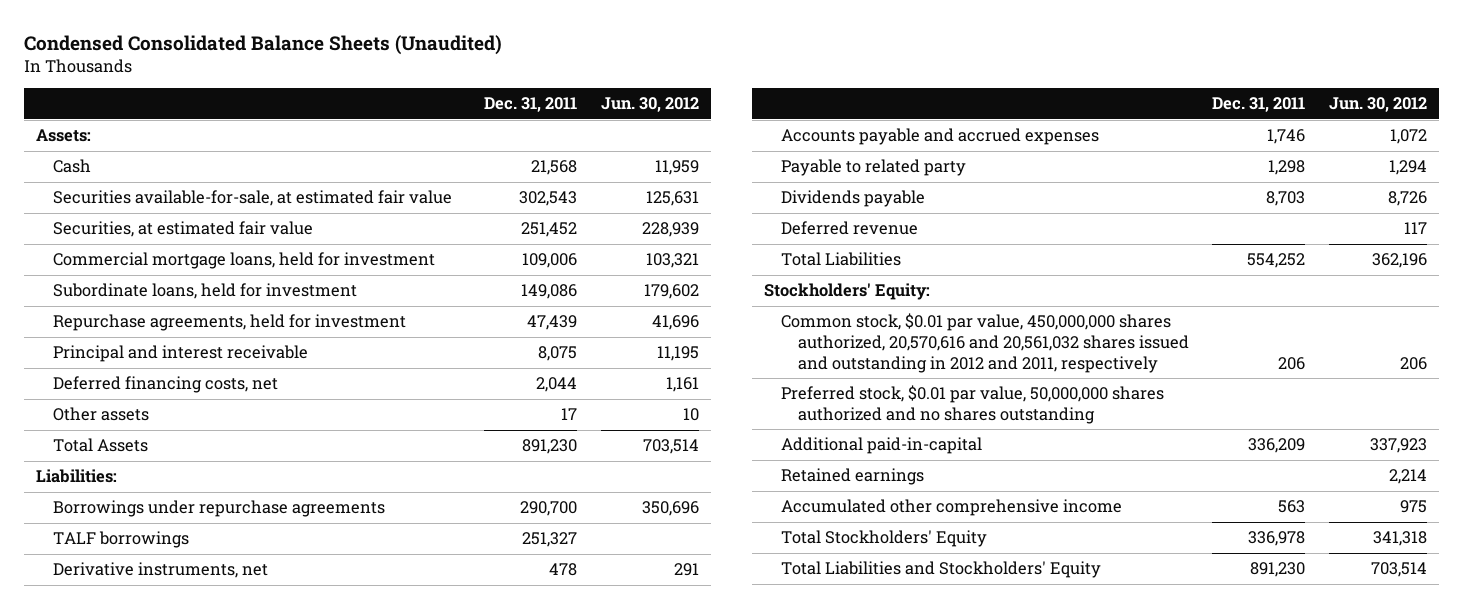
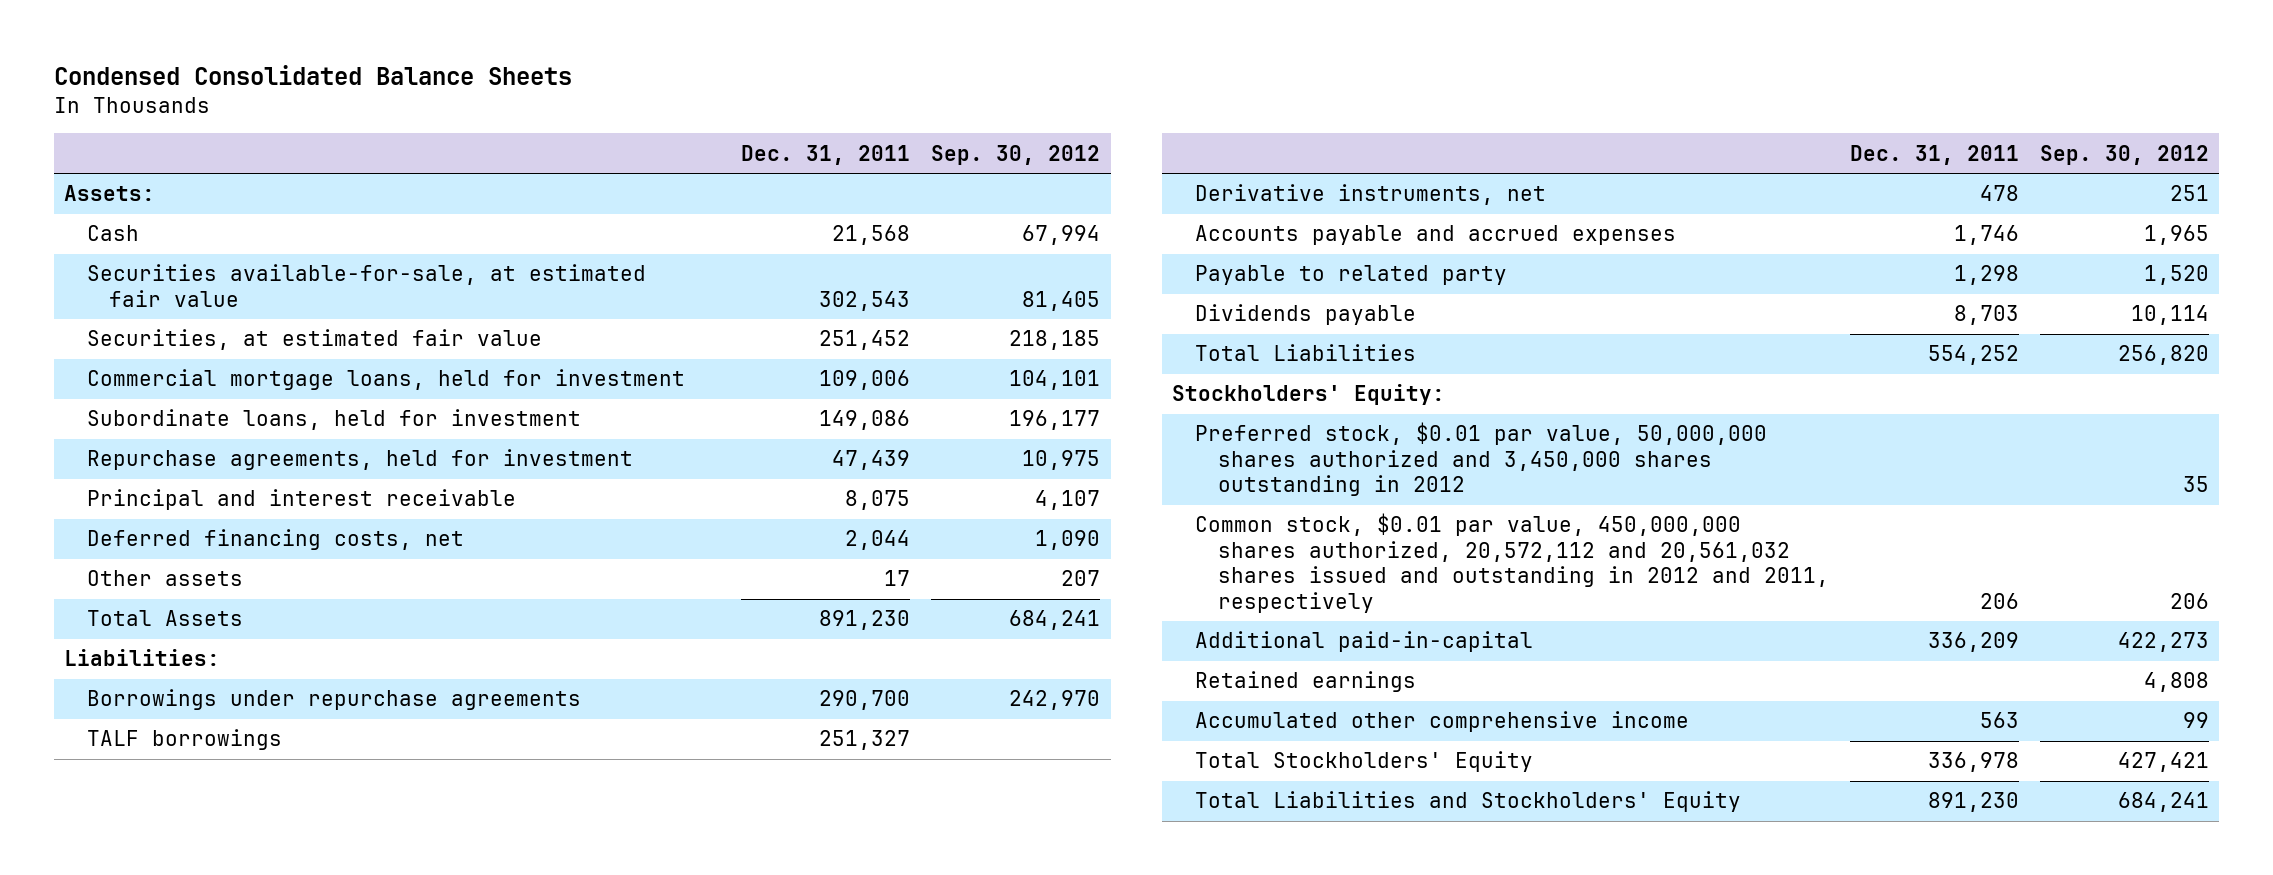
- Condensed Consolidated Balance Sheets (Unaudited)
+ Condensed Consolidated Balance Sheets
- | Dec. 31, 2011 | Jun. 30, 2012
+ | Dec. 31, 2011 | Sep. 30, 2012
- Deferred revenue | | 117
- Common stock, $0.01 par value, 450,000,000 shares authorized, 20,570,616 and 20,561,032 shares issued and outstanding in 2012 and 2011, respectively | 206 | 206
- Preferred stock, $0.01 par value, 50,000,000 shares authorized and no shares outstanding
+ Preferred stock, $0.01 par value, 50,000,000 shares authorized and 3,450,000 shares outstanding in 2012 | | 35
+ Common stock, $0.01 par value, 450,000,000 shares authorized, 20,572,112 and 20,561,032 shares issued and outstanding in 2012 and 2011, respectively | 206 | 206

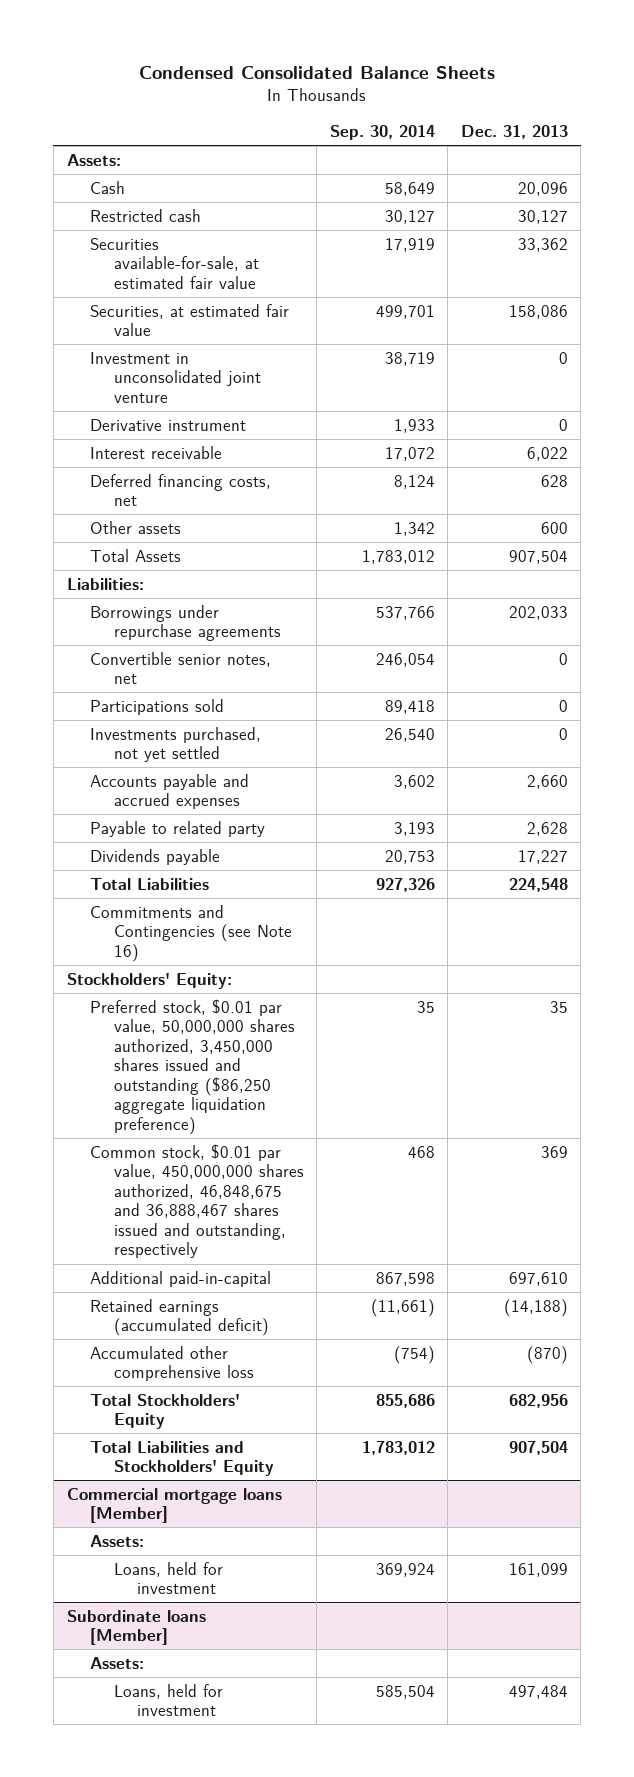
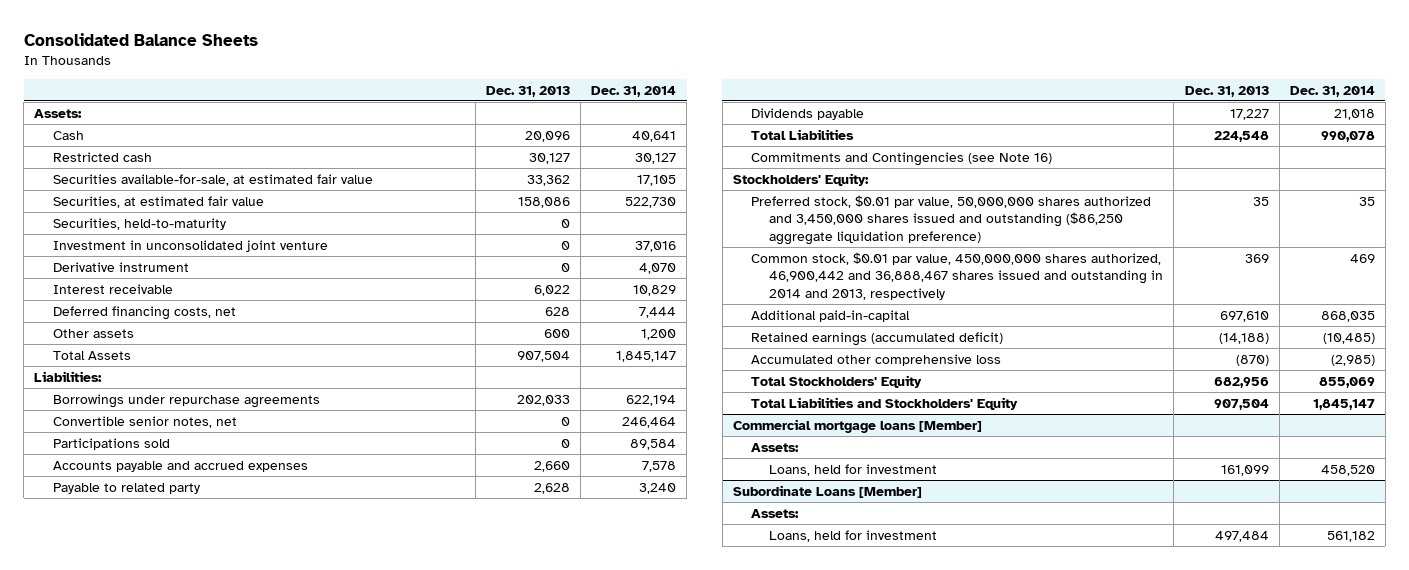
- Condensed Consolidated Balance Sheets
+ Consolidated Balance Sheets
- | Sep. 30, 2014 | Dec. 31, 2013
+ | Dec. 31, 2013 | Dec. 31, 2014
+ Securities, held-to-maturity | 0 |
- Investments purchased, not yet settled | 26,540 | 0
- Preferred stock, $0.01 par value, 50,000,000 shares authorized, 3,450,000 shares issued and outstanding ($86,250 aggregate liquidation preference) | 35 | 35
- Common stock, $0.01 par value, 450,000,000 shares authorized, 46,848,675 and 36,888,467 shares issued and outstanding, respectively | 468 | 369
+ Preferred stock, $0.01 par value, 50,000,000 shares authorized and 3,450,000 shares issued and outstanding ($86,250 aggregate liquidation preference) | 35 | 35
+ Common stock, $0.01 par value, 450,000,000 shares authorized, 46,900,442 and 36,888,467 shares issued and outstanding in 2014 and 2013, respectively | 369 | 469
- Subordinate loans [Member]
+ Subordinate Loans [Member]

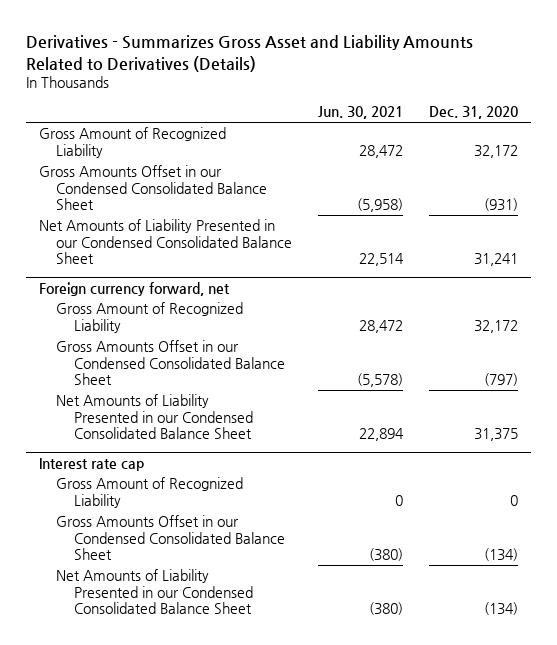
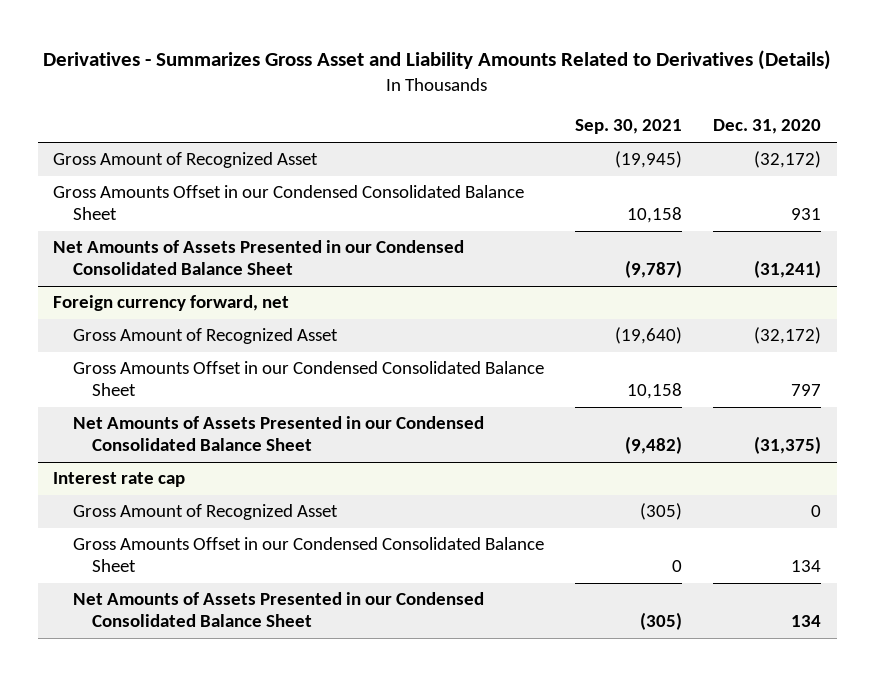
- | Jun. 30, 2021 | Dec. 31, 2020
+ | Sep. 30, 2021 | Dec. 31, 2020
- Gross Amount of Recognized Liability | 28,472 | 32,172
- Gross Amounts Offset in our Condensed Consolidated Balance Sheet | (5,958) | (931)
- Net Amounts of Liability Presented in our Condensed Consolidated Balance Sheet | 22,514 | 31,241
+ Gross Amount of Recognized Asset | (19,945) | (32,172)
+ Gross Amounts Offset in our Condensed Consolidated Balance Sheet | 10,158 | 931
+ Net Amounts of Assets Presented in our Condensed Consolidated Balance Sheet | (9,787) | (31,241)
@ Foreign currency forward, net
- Gross Amount of Recognized Liability | 28,472 | 32,172
- Gross Amounts Offset in our Condensed Consolidated Balance Sheet | (5,578) | (797)
- Net Amounts of Liability Presented in our Condensed Consolidated Balance Sheet | 22,894 | 31,375
+ Gross Amount of Recognized Asset | (19,640) | (32,172)
+ Gross Amounts Offset in our Condensed Consolidated Balance Sheet | 10,158 | 797
+ Net Amounts of Assets Presented in our Condensed Consolidated Balance Sheet | (9,482) | (31,375)
@ Interest rate cap
- Gross Amount of Recognized Liability | 0 | 0
- Gross Amounts Offset in our Condensed Consolidated Balance Sheet | (380) | (134)
- Net Amounts of Liability Presented in our Condensed Consolidated Balance Sheet | (380) | (134)
+ Gross Amount of Recognized Asset | (305) | 0
+ Gross Amounts Offset in our Condensed Consolidated Balance Sheet | 0 | 134
+ Net Amounts of Assets Presented in our Condensed Consolidated Balance Sheet | (305) | 134

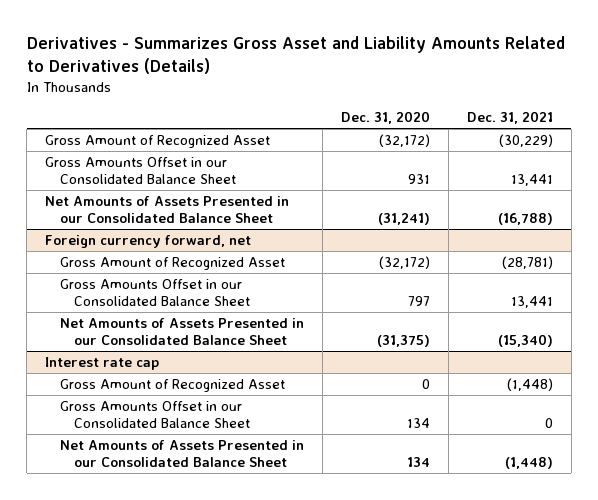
- | Sep. 30, 2021 | Dec. 31, 2020
+ | Dec. 31, 2020 | Dec. 31, 2021
- Gross Amounts Offset in our Condensed Consolidated Balance Sheet | 10,158 | 931
- Net Amounts of Assets Presented in our Condensed Consolidated Balance Sheet | (9,787) | (31,241)
+ Gross Amounts Offset in our Consolidated Balance Sheet | 931 | 13,441
+ Net Amounts of Assets Presented in our Consolidated Balance Sheet | (31,241) | (16,788)
@ Foreign currency forward, net
- Gross Amounts Offset in our Condensed Consolidated Balance Sheet | 10,158 | 797
- Net Amounts of Assets Presented in our Condensed Consolidated Balance Sheet | (9,482) | (31,375)
+ Gross Amounts Offset in our Consolidated Balance Sheet | 797 | 13,441
+ Net Amounts of Assets Presented in our Consolidated Balance Sheet | (31,375) | (15,340)
@ Interest rate cap
- Gross Amounts Offset in our Condensed Consolidated Balance Sheet | 0 | 134
- Net Amounts of Assets Presented in our Condensed Consolidated Balance Sheet | (305) | 134
+ Gross Amounts Offset in our Consolidated Balance Sheet | 134 | 0
+ Net Amounts of Assets Presented in our Consolidated Balance Sheet | 134 | (1,448)

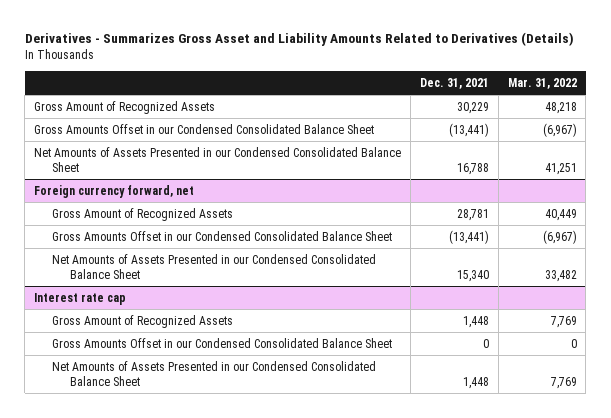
- | Dec. 31, 2020 | Dec. 31, 2021
+ | Dec. 31, 2021 | Mar. 31, 2022
- Gross Amount of Recognized Asset | (32,172) | (30,229)
- Gross Amounts Offset in our Consolidated Balance Sheet | 931 | 13,441
- Net Amounts of Assets Presented in our Consolidated Balance Sheet | (31,241) | (16,788)
+ Gross Amount of Recognized Assets | 30,229 | 48,218
+ Gross Amounts Offset in our Condensed Consolidated Balance Sheet | (13,441) | (6,967)
+ Net Amounts of Assets Presented in our Condensed Consolidated Balance Sheet | 16,788 | 41,251
@ Foreign currency forward, net
- Gross Amount of Recognized Asset | (32,172) | (28,781)
- Gross Amounts Offset in our Consolidated Balance Sheet | 797 | 13,441
- Net Amounts of Assets Presented in our Consolidated Balance Sheet | (31,375) | (15,340)
+ Gross Amount of Recognized Assets | 28,781 | 40,449
+ Gross Amounts Offset in our Condensed Consolidated Balance Sheet | (13,441) | (6,967)
+ Net Amounts of Assets Presented in our Condensed Consolidated Balance Sheet | 15,340 | 33,482
@ Interest rate cap
- Gross Amount of Recognized Asset | 0 | (1,448)
- Gross Amounts Offset in our Consolidated Balance Sheet | 134 | 0
- Net Amounts of Assets Presented in our Consolidated Balance Sheet | 134 | (1,448)
+ Gross Amount of Recognized Assets | 1,448 | 7,769
+ Gross Amounts Offset in our Condensed Consolidated Balance Sheet | 0 | 0
+ Net Amounts of Assets Presented in our Condensed Consolidated Balance Sheet | 1,448 | 7,769

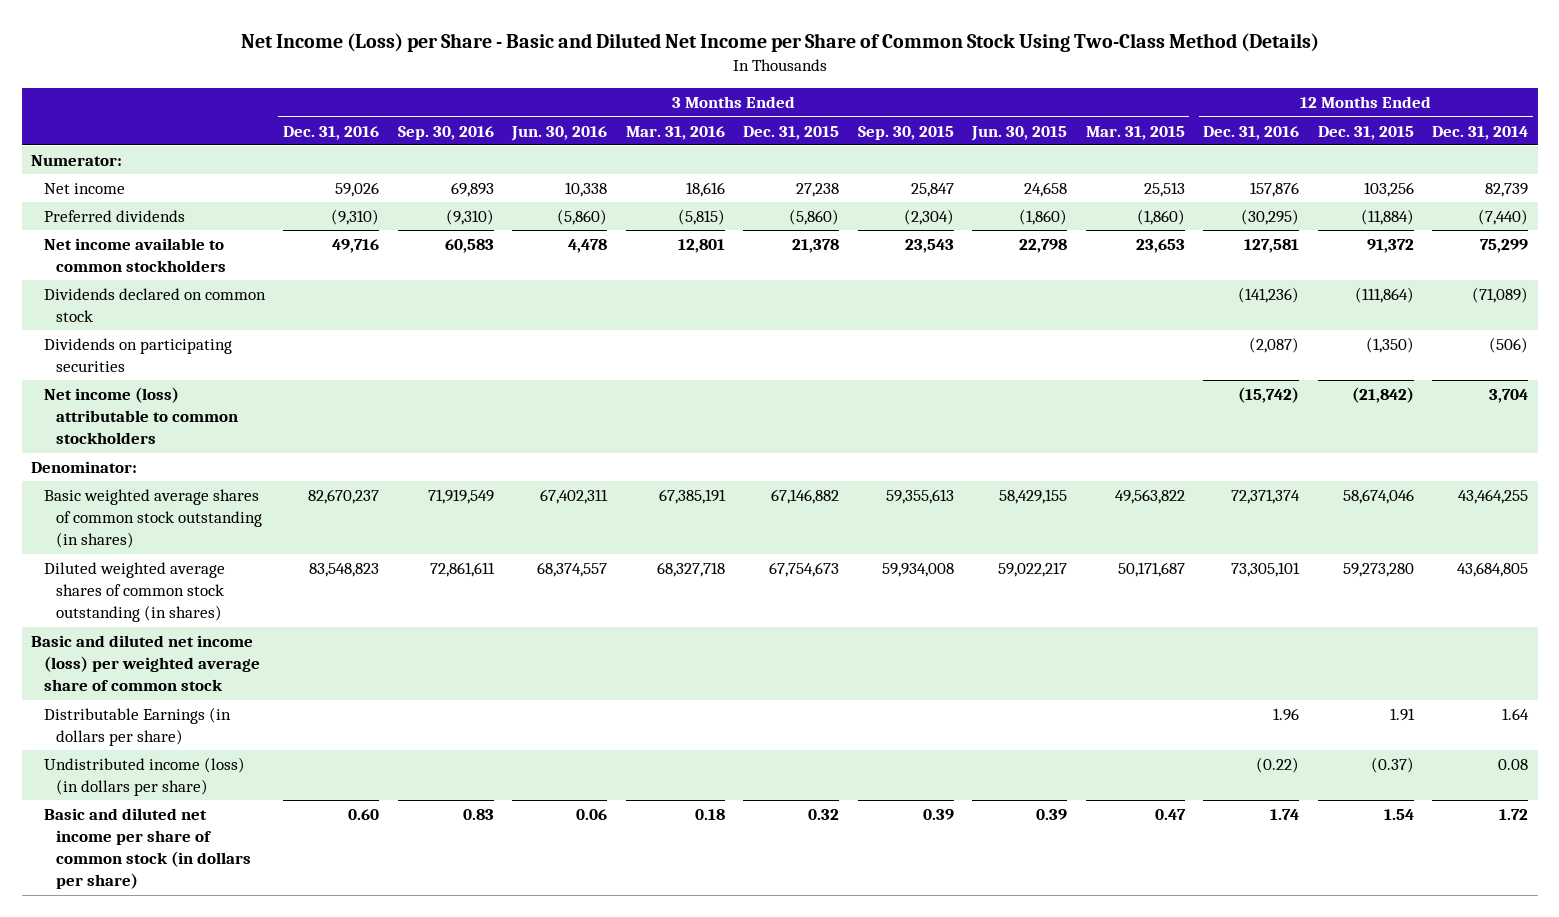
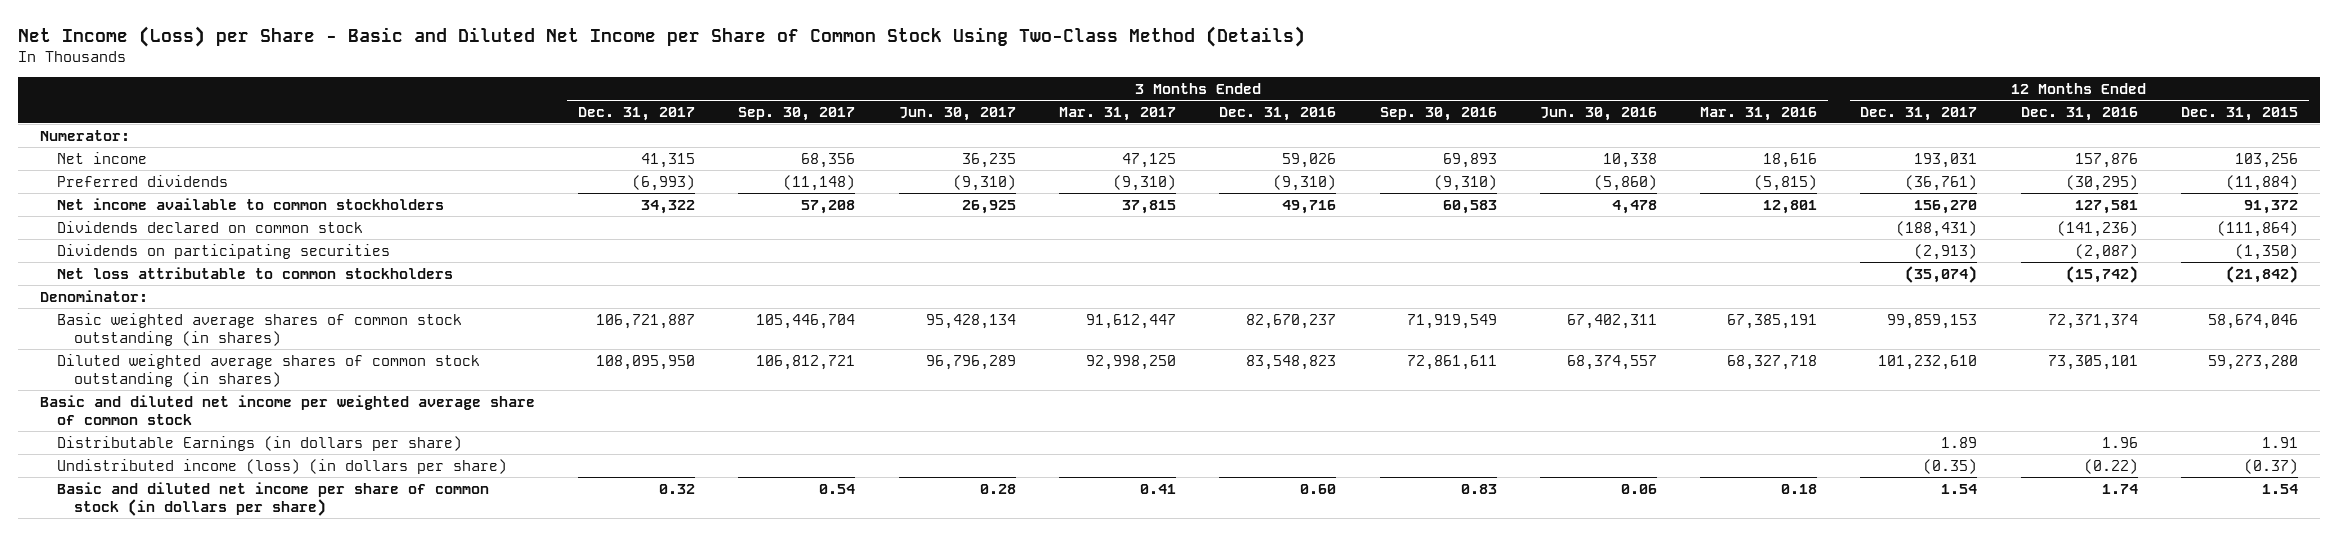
- | 3 Months Ended Dec. 31, 2016 | 3 Months Ended Sep. 30, 2016 | 3 Months Ended Jun. 30, 2016 | 3 Months Ended Mar. 31, 2016 | 3 Months Ended Dec. 31, 2015 | 3 Months Ended Sep. 30, 2015 | 3 Months Ended Jun. 30, 2015 | 3 Months Ended Mar. 31, 2015 | 12 Months Ended Dec. 31, 2016 | 12 Months Ended Dec. 31, 2015 | 12 Months Ended Dec. 31, 2014
+ | 3 Months Ended Dec. 31, 2017 | 3 Months Ended Sep. 30, 2017 | 3 Months Ended Jun. 30, 2017 | 3 Months Ended Mar. 31, 2017 | 3 Months Ended Dec. 31, 2016 | 3 Months Ended Sep. 30, 2016 | 3 Months Ended Jun. 30, 2016 | 3 Months Ended Mar. 31, 2016 | 12 Months Ended Dec. 31, 2017 | 12 Months Ended Dec. 31, 2016 | 12 Months Ended Dec. 31, 2015
- Net income (loss) attributable to common stockholders | | | | | | | | | (15,742) | (21,842) | 3,704
+ Net loss attributable to common stockholders | | | | | | | | | (35,074) | (15,742) | (21,842)
- Basic and diluted net income (loss) per weighted average share of common stock
+ Basic and diluted net income per weighted average share of common stock

